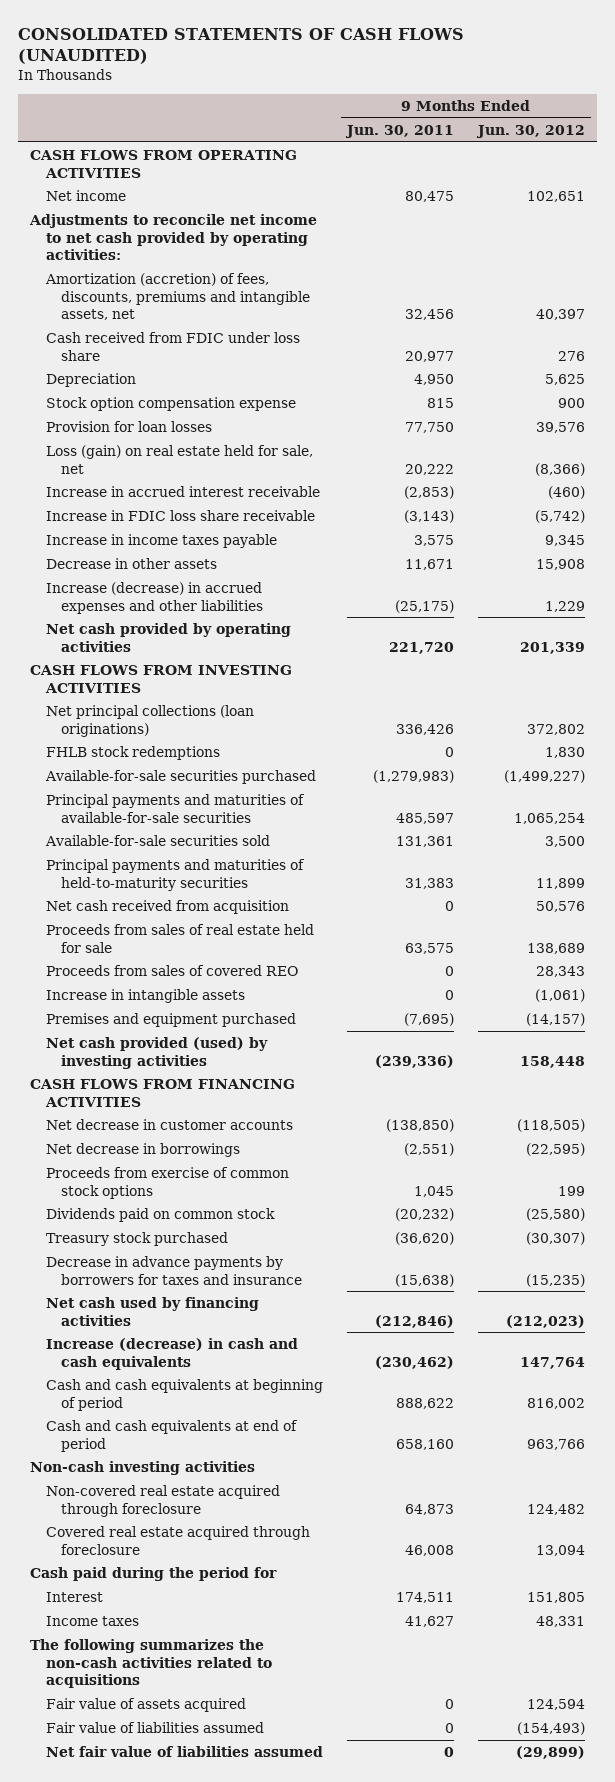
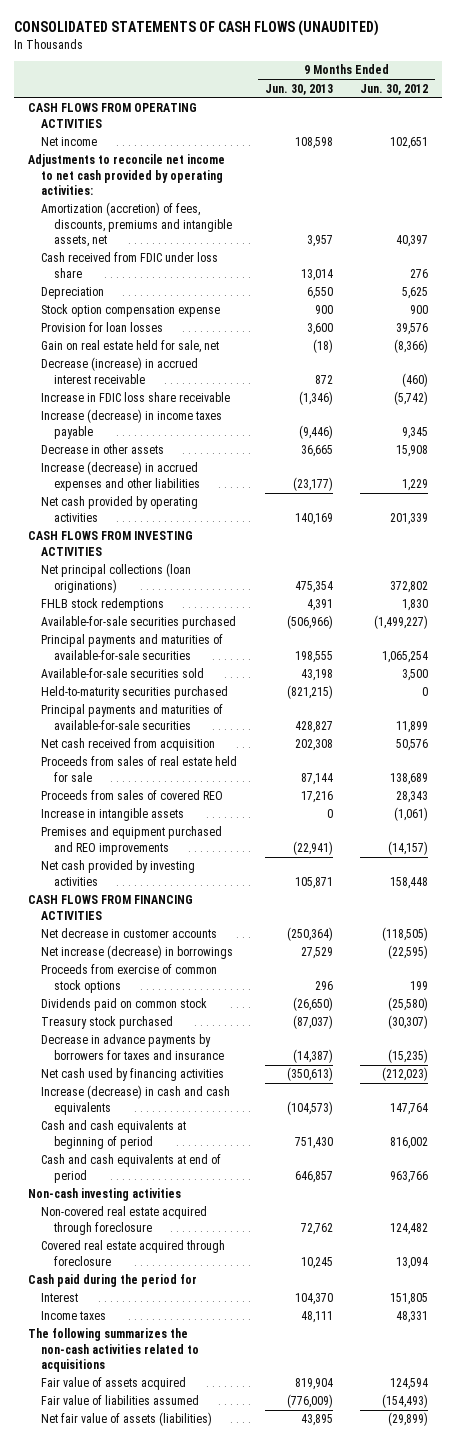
- | 9 Months Ended Jun. 30, 2011 | 9 Months Ended Jun. 30, 2012
+ | 9 Months Ended Jun. 30, 2013 | 9 Months Ended Jun. 30, 2012
- Loss (gain) on real estate held for sale, net | 20,222 | (8,366)
- Increase in accrued interest receivable | (2,853) | (460)
+ Gain on real estate held for sale, net | (18) | (8,366)
+ Decrease (increase) in accrued interest receivable | 872 | (460)
- Increase in income taxes payable | 3,575 | 9,345
+ Increase (decrease) in income taxes payable | (9,446) | 9,345
- Principal payments and maturities of held-to-maturity securities | 31,383 | 11,899
+ Held-to-maturity securities purchased | (821,215) | 0
+ Principal payments and maturities of available-for-sale securities | 428,827 | 11,899
- Premises and equipment purchased | (7,695) | (14,157)
- Net cash provided (used) by investing activities | (239,336) | 158,448
+ Premises and equipment purchased and REO improvements | (22,941) | (14,157)
+ Net cash provided by investing activities | 105,871 | 158,448
- Net decrease in borrowings | (2,551) | (22,595)
+ Net increase (decrease) in borrowings | 27,529 | (22,595)
- Net fair value of liabilities assumed | 0 | (29,899)
+ Net fair value of assets (liabilities) | 43,895 | (29,899)

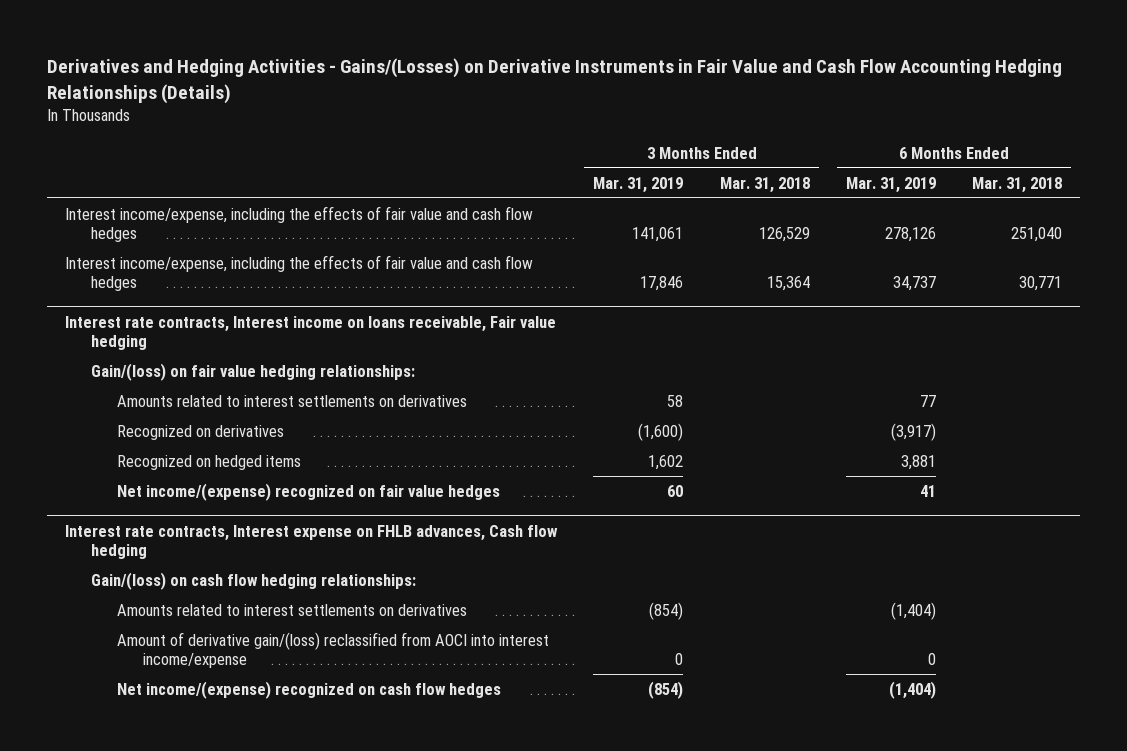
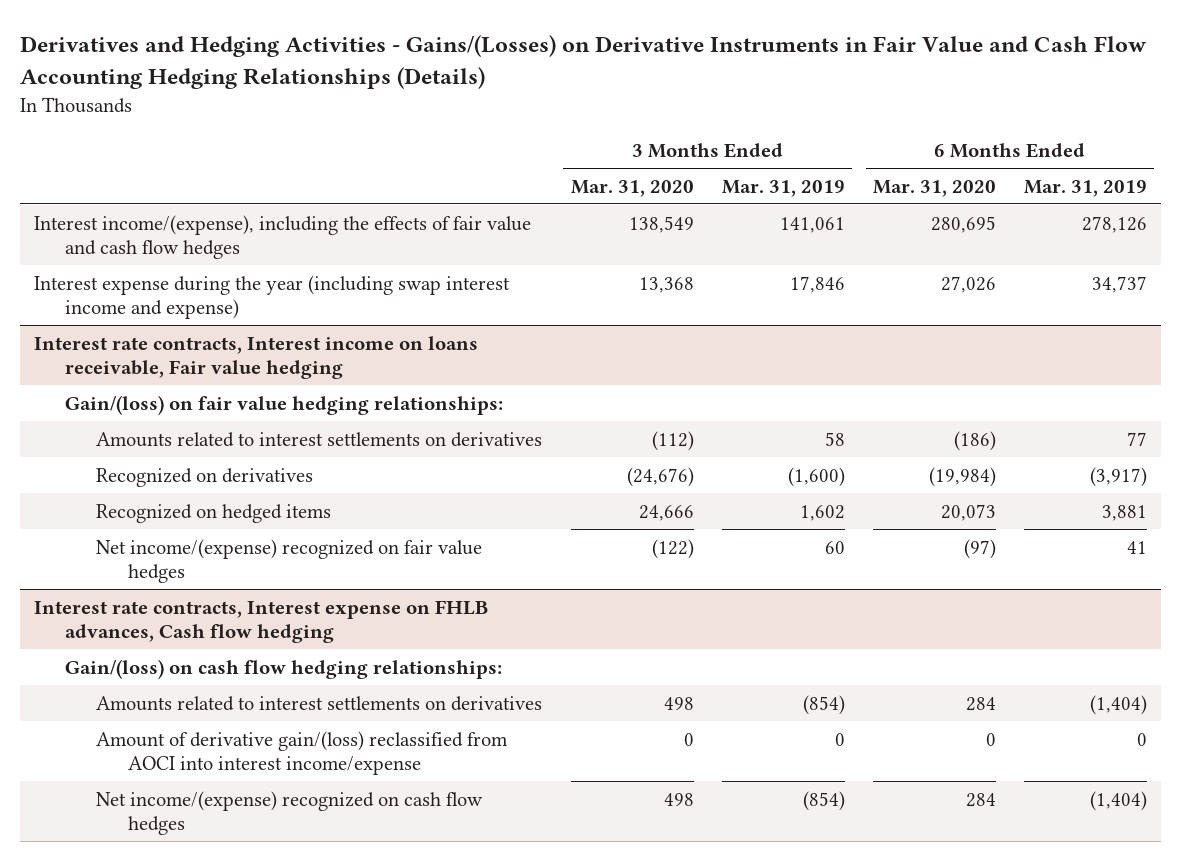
- | 3 Months Ended Mar. 31, 2019 | 3 Months Ended Mar. 31, 2018 | 6 Months Ended Mar. 31, 2019 | 6 Months Ended Mar. 31, 2018
+ | 3 Months Ended Mar. 31, 2020 | 3 Months Ended Mar. 31, 2019 | 6 Months Ended Mar. 31, 2020 | 6 Months Ended Mar. 31, 2019
- Interest income/expense, including the effects of fair value and cash flow hedges | 141,061 | 126,529 | 278,126 | 251,040
- Interest income/expense, including the effects of fair value and cash flow hedges | 17,846 | 15,364 | 34,737 | 30,771
+ Interest income/(expense), including the effects of fair value and cash flow hedges | 138,549 | 141,061 | 280,695 | 278,126
+ Interest expense during the year (including swap interest income and expense) | 13,368 | 17,846 | 27,026 | 34,737

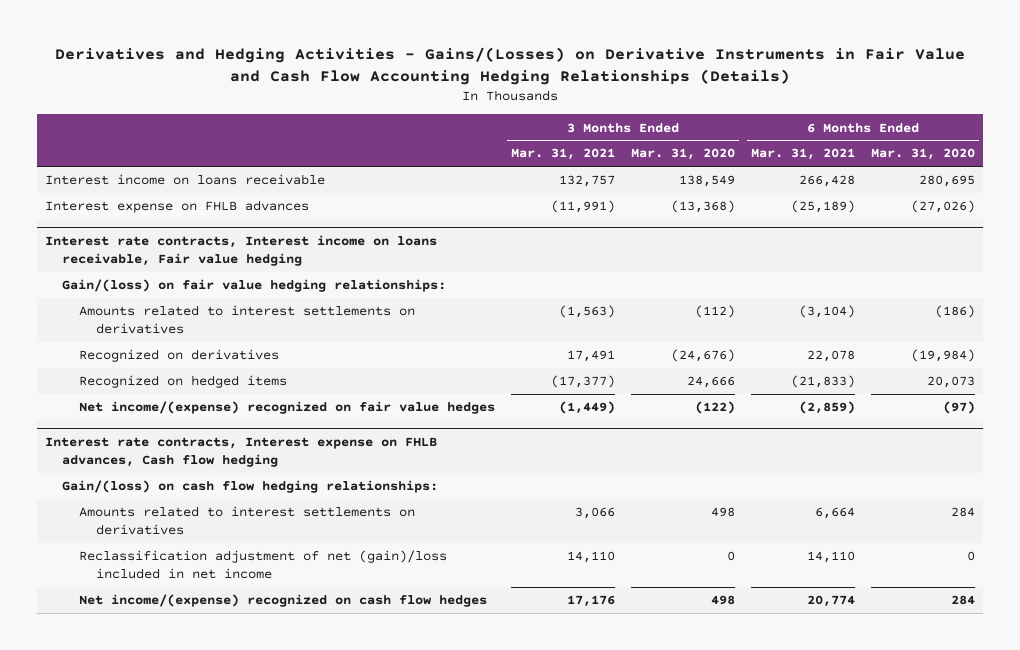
- | 3 Months Ended Mar. 31, 2020 | 3 Months Ended Mar. 31, 2019 | 6 Months Ended Mar. 31, 2020 | 6 Months Ended Mar. 31, 2019
+ | 3 Months Ended Mar. 31, 2021 | 3 Months Ended Mar. 31, 2020 | 6 Months Ended Mar. 31, 2021 | 6 Months Ended Mar. 31, 2020
- Interest income/(expense), including the effects of fair value and cash flow hedges | 138,549 | 141,061 | 280,695 | 278,126
- Interest expense during the year (including swap interest income and expense) | 13,368 | 17,846 | 27,026 | 34,737
+ Interest income on loans receivable | 132,757 | 138,549 | 266,428 | 280,695
+ Interest expense on FHLB advances | (11,991) | (13,368) | (25,189) | (27,026)
@ Interest rate contracts, Interest expense on FHLB advances, Cash flow hedging
- Amount of derivative gain/(loss) reclassified from AOCI into interest income/expense | 0 | 0 | 0 | 0
+ Reclassification adjustment of net (gain)/loss included in net income | 14,110 | 0 | 14,110 | 0

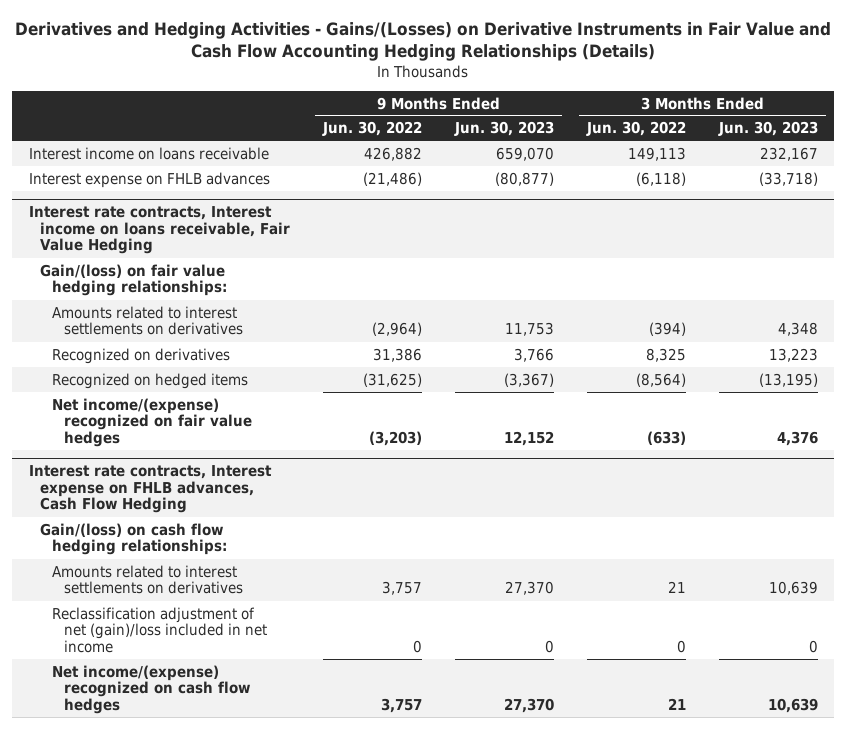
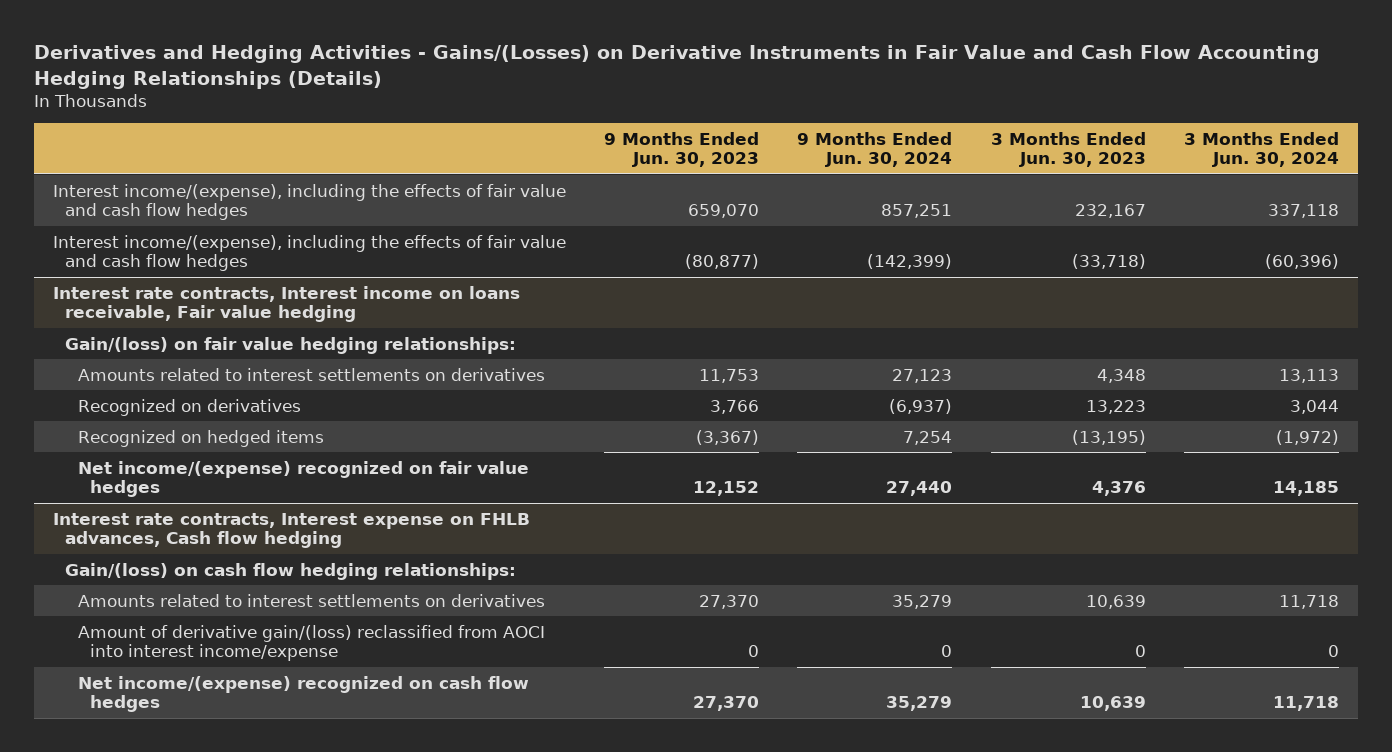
- | 9 Months Ended Jun. 30, 2022 | 9 Months Ended Jun. 30, 2023 | 3 Months Ended Jun. 30, 2022 | 3 Months Ended Jun. 30, 2023
+ | 9 Months Ended Jun. 30, 2023 | 9 Months Ended Jun. 30, 2024 | 3 Months Ended Jun. 30, 2023 | 3 Months Ended Jun. 30, 2024
- Interest income on loans receivable | 426,882 | 659,070 | 149,113 | 232,167
- Interest expense on FHLB advances | (21,486) | (80,877) | (6,118) | (33,718)
- Interest rate contracts, Interest income on loans receivable, Fair Value Hedging
+ Interest income/(expense), including the effects of fair value and cash flow hedges | 659,070 | 857,251 | 232,167 | 337,118
+ Interest income/(expense), including the effects of fair value and cash flow hedges | (80,877) | (142,399) | (33,718) | (60,396)
+ Interest rate contracts, Interest income on loans receivable, Fair value hedging
- Interest rate contracts, Interest expense on FHLB advances, Cash Flow Hedging
+ Interest rate contracts, Interest expense on FHLB advances, Cash flow hedging
- Reclassification adjustment of net (gain)/loss included in net income | 0 | 0 | 0 | 0
+ Amount of derivative gain/(loss) reclassified from AOCI into interest income/expense | 0 | 0 | 0 | 0

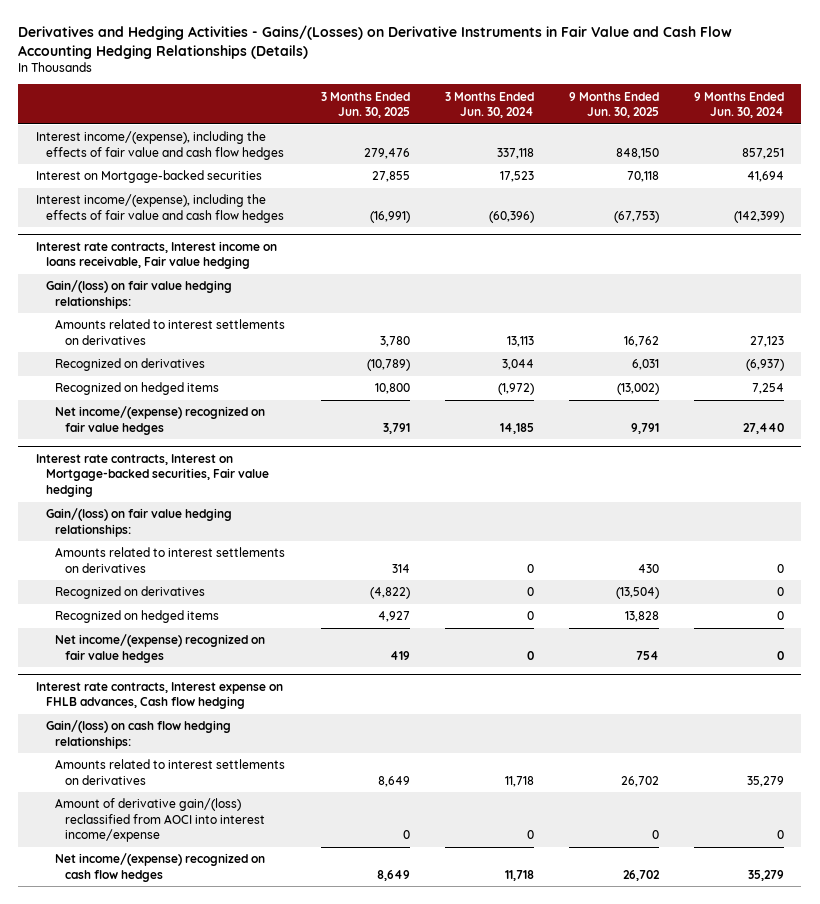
- | 9 Months Ended Jun. 30, 2023 | 9 Months Ended Jun. 30, 2024 | 3 Months Ended Jun. 30, 2023 | 3 Months Ended Jun. 30, 2024
+ | 3 Months Ended Jun. 30, 2025 | 3 Months Ended Jun. 30, 2024 | 9 Months Ended Jun. 30, 2025 | 9 Months Ended Jun. 30, 2024
+ Interest on Mortgage-backed securities | 27,855 | 17,523 | 70,118 | 41,694
+ Interest rate contracts, Interest on Mortgage-backed securities, Fair value hedging
+ Gain/(loss) on fair value hedging relationships:
+ Amounts related to interest settlements on derivatives | 314 | 0 | 430 | 0
+ Recognized on derivatives | (4,822) | 0 | (13,504) | 0
+ Recognized on hedged items | 4,927 | 0 | 13,828 | 0
+ Net income/(expense) recognized on fair value hedges | 419 | 0 | 754 | 0

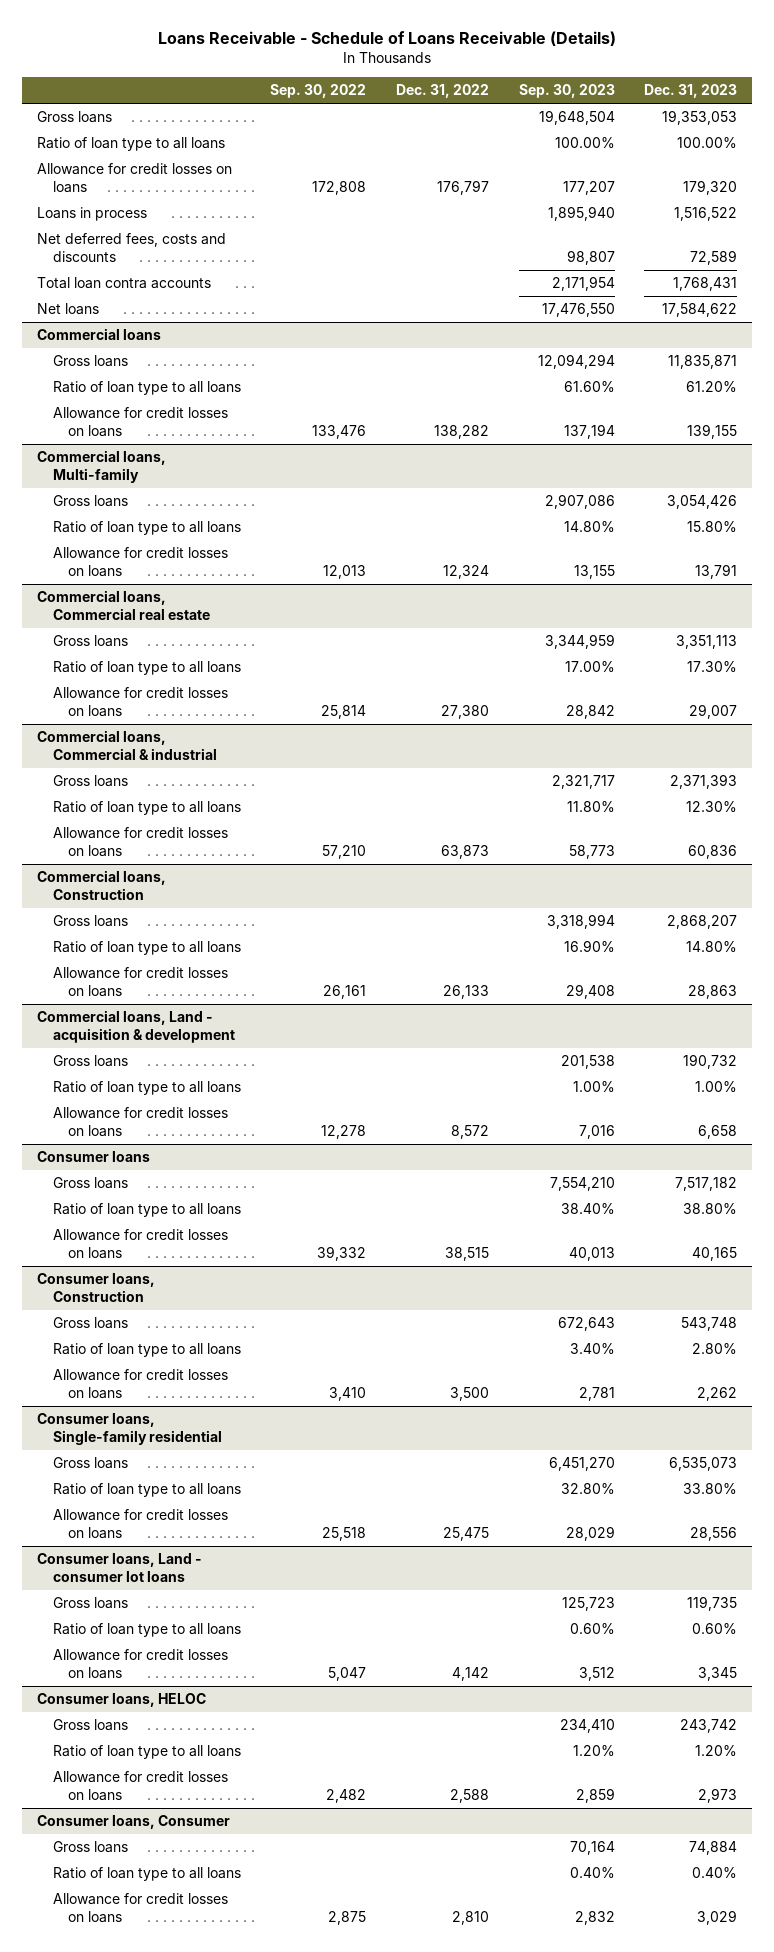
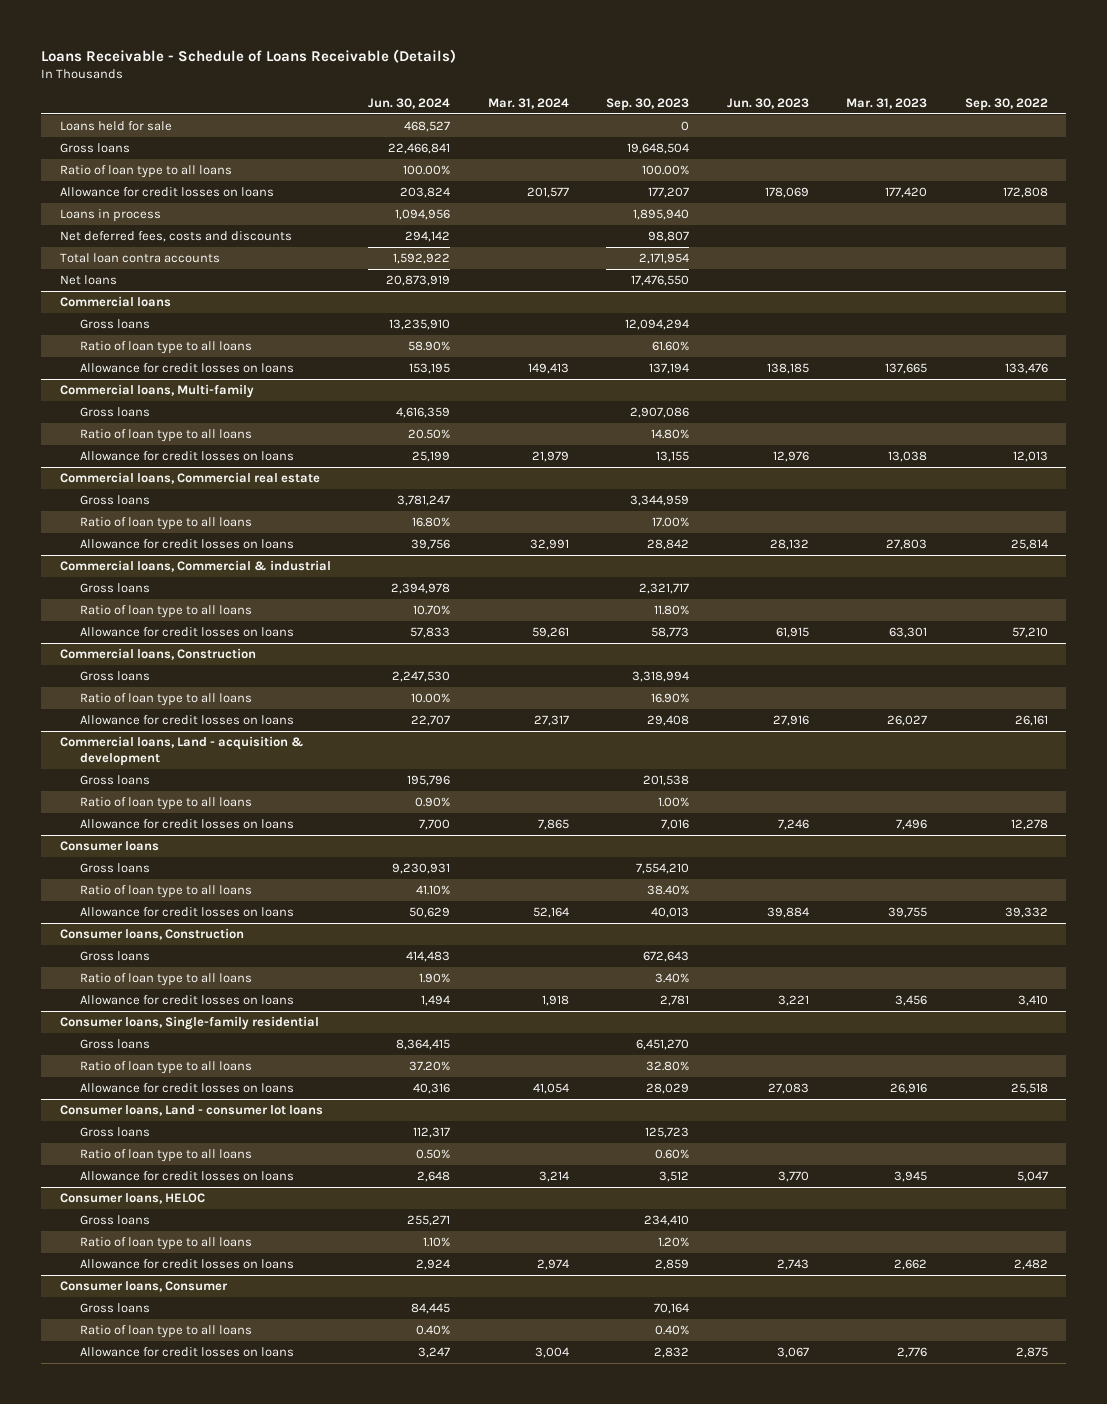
- | Sep. 30, 2022 | Dec. 31, 2022 | Sep. 30, 2023 | Dec. 31, 2023
+ | Jun. 30, 2024 | Mar. 31, 2024 | Sep. 30, 2023 | Jun. 30, 2023 | Mar. 31, 2023 | Sep. 30, 2022
+ Loans held for sale | 468,527 | | 0 | | |

